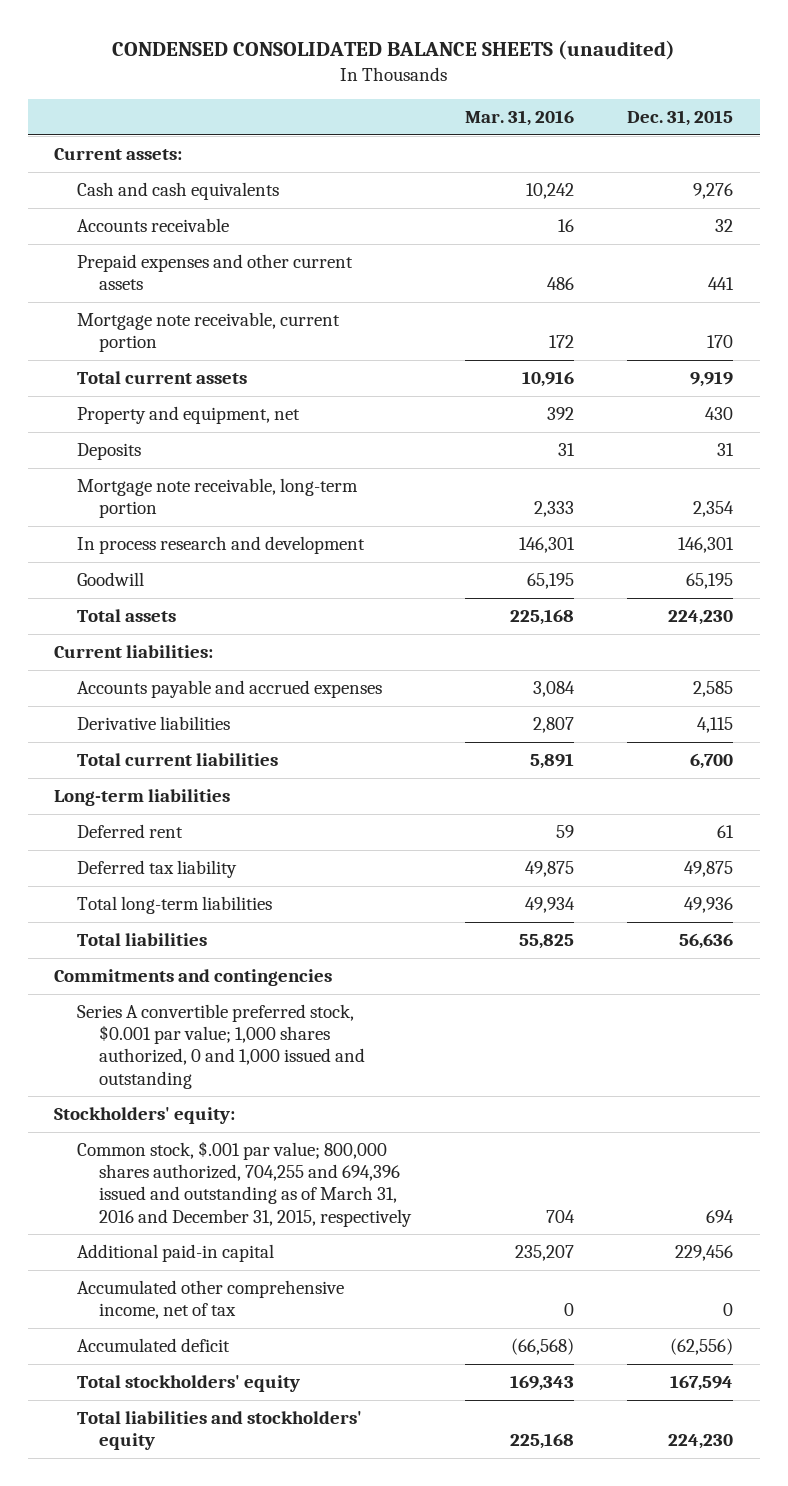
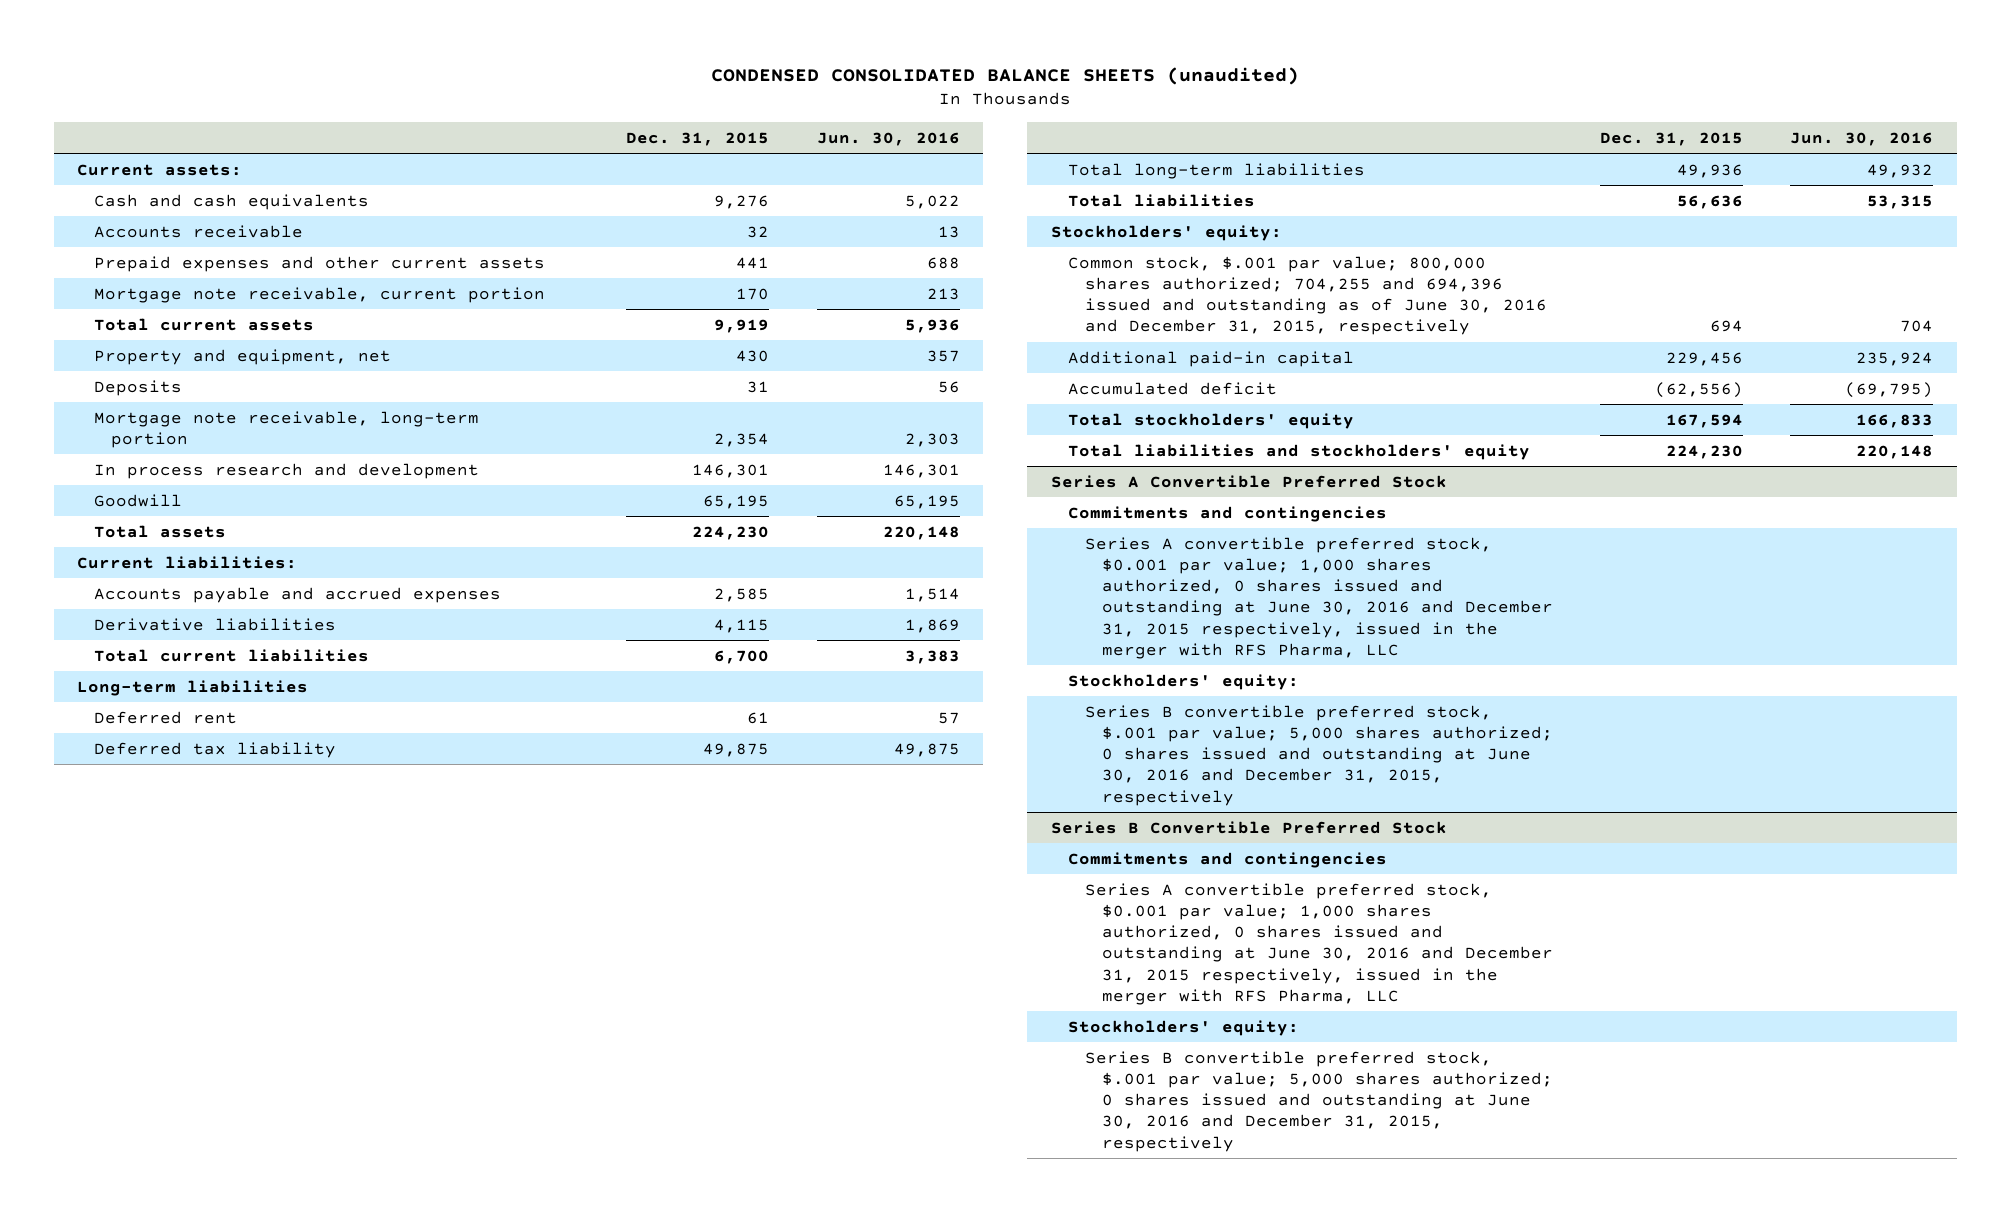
- | Mar. 31, 2016 | Dec. 31, 2015
+ | Dec. 31, 2015 | Jun. 30, 2016
- Commitments and contingencies
- Series A convertible preferred stock, $0.001 par value; 1,000 shares authorized, 0 and 1,000 issued and outstanding
- Common stock, $.001 par value; 800,000 shares authorized, 704,255 and 694,396 issued and outstanding as of March 31, 2016 and December 31, 2015, respectively | 704 | 694
+ Common stock, $.001 par value; 800,000 shares authorized; 704,255 and 694,396 issued and outstanding as of June 30, 2016 and December 31, 2015, respectively | 694 | 704
- Accumulated other comprehensive income, net of tax | 0 | 0
+ Series A Convertible Preferred Stock
+ Commitments and contingencies
+ Series A convertible preferred stock, $0.001 par value; 1,000 shares authorized, 0 shares issued and outstanding at June 30, 2016 and December 31, 2015 respectively, issued in the merger with RFS Pharma, LLC
+ Stockholders' equity:
+ Series B convertible preferred stock, $.001 par value; 5,000 shares authorized; 0 shares issued and outstanding at June 30, 2016 and December 31, 2015, respectively
+ Series B Convertible Preferred Stock
+ Commitments and contingencies
+ Series A convertible preferred stock, $0.001 par value; 1,000 shares authorized, 0 shares issued and outstanding at June 30, 2016 and December 31, 2015 respectively, issued in the merger with RFS Pharma, LLC
+ Stockholders' equity:
+ Series B convertible preferred stock, $.001 par value; 5,000 shares authorized; 0 shares issued and outstanding at June 30, 2016 and December 31, 2015, respectively

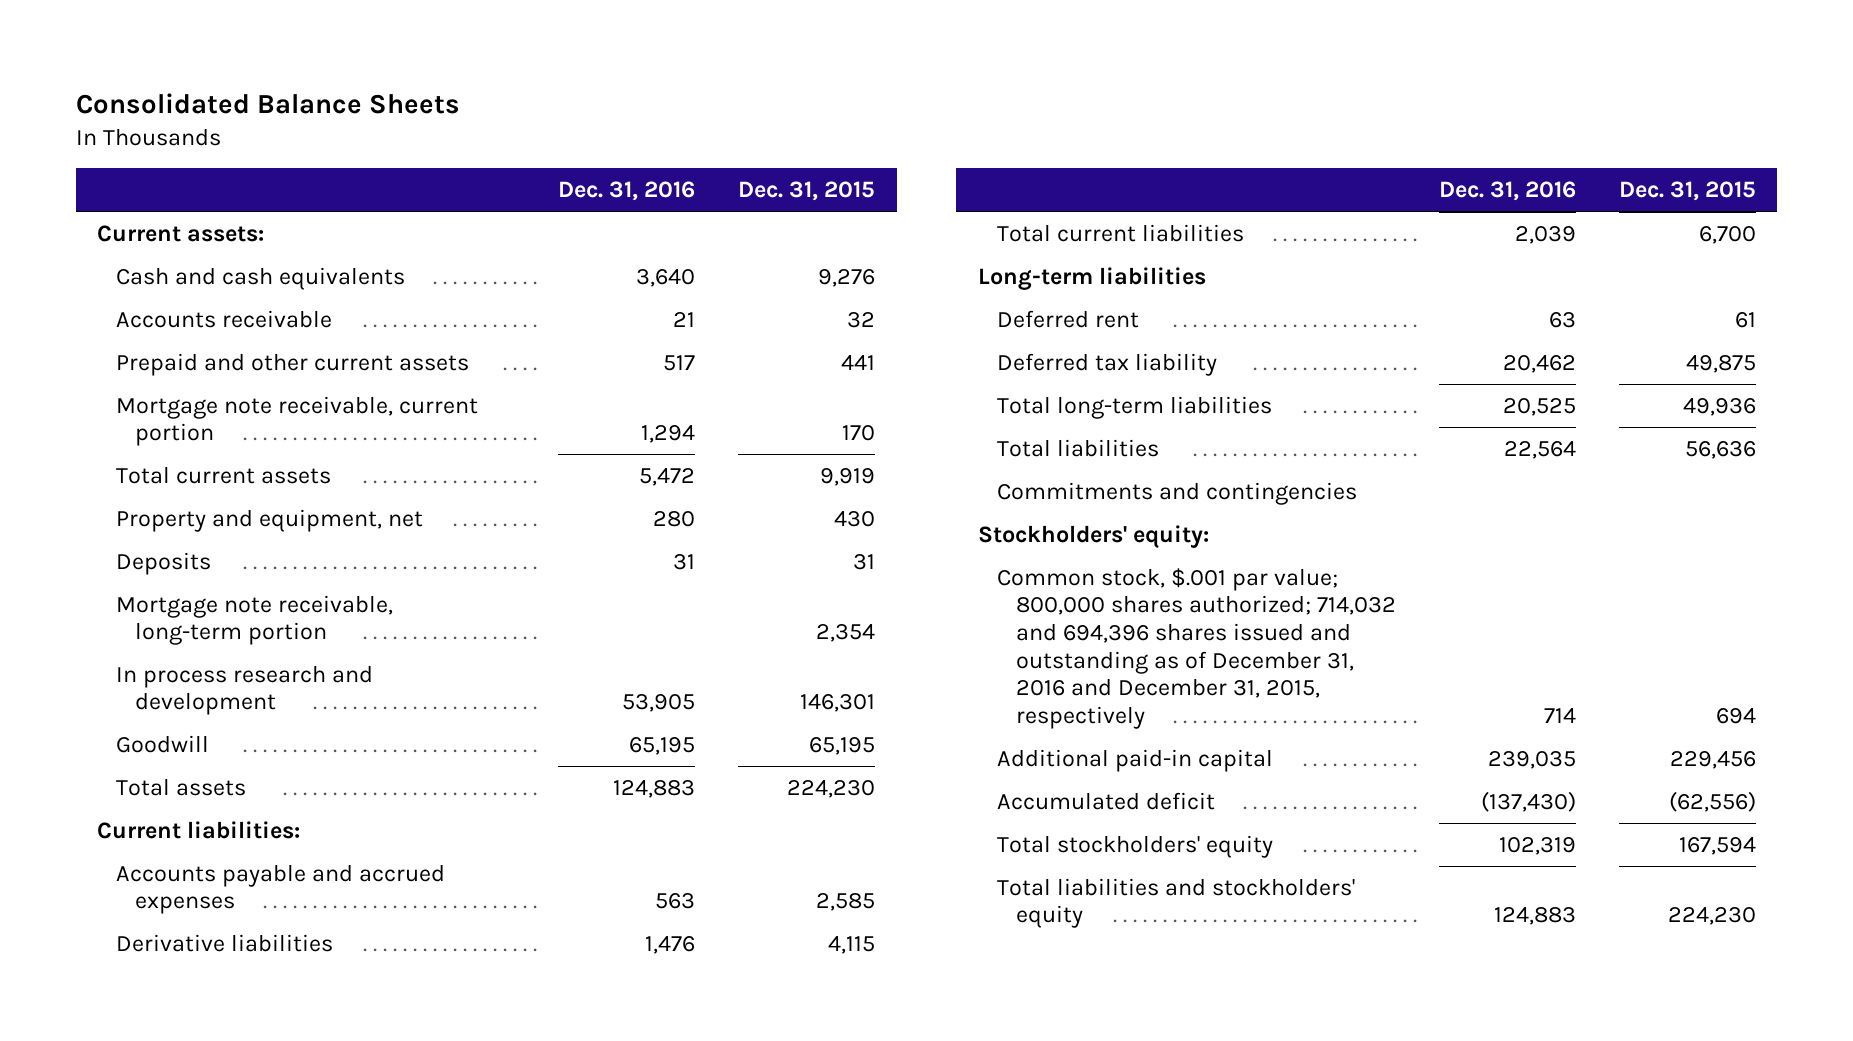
- CONDENSED CONSOLIDATED BALANCE SHEETS (unaudited)
+ Consolidated Balance Sheets
- | Dec. 31, 2015 | Jun. 30, 2016
+ | Dec. 31, 2016 | Dec. 31, 2015
- Prepaid expenses and other current assets | 441 | 688
+ Prepaid and other current assets | 517 | 441
+ Commitments and contingencies
- Common stock, $.001 par value; 800,000 shares authorized; 704,255 and 694,396 issued and outstanding as of June 30, 2016 and December 31, 2015, respectively | 694 | 704
+ Common stock, $.001 par value; 800,000 shares authorized; 714,032 and 694,396 shares issued and outstanding as of December 31, 2016 and December 31, 2015, respectively | 714 | 694
- Series A Convertible Preferred Stock
- Commitments and contingencies
- Series A convertible preferred stock, $0.001 par value; 1,000 shares authorized, 0 shares issued and outstanding at June 30, 2016 and December 31, 2015 respectively, issued in the merger with RFS Pharma, LLC
- Stockholders' equity:
- Series B convertible preferred stock, $.001 par value; 5,000 shares authorized; 0 shares issued and outstanding at June 30, 2016 and December 31, 2015, respectively
- Series B Convertible Preferred Stock
- Commitments and contingencies
- Series A convertible preferred stock, $0.001 par value; 1,000 shares authorized, 0 shares issued and outstanding at June 30, 2016 and December 31, 2015 respectively, issued in the merger with RFS Pharma, LLC
- Stockholders' equity:
- Series B convertible preferred stock, $.001 par value; 5,000 shares authorized; 0 shares issued and outstanding at June 30, 2016 and December 31, 2015, respectively

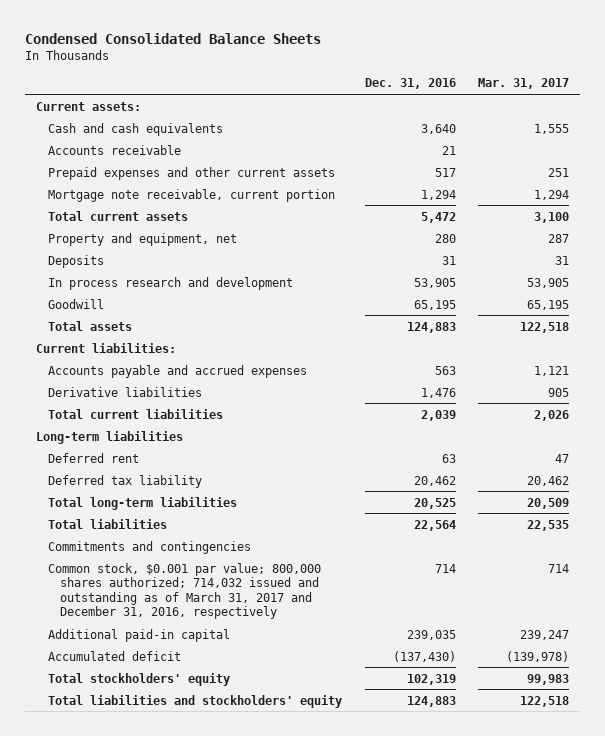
- Consolidated Balance Sheets
+ Condensed Consolidated Balance Sheets
- | Dec. 31, 2016 | Dec. 31, 2015
+ | Dec. 31, 2016 | Mar. 31, 2017
- Prepaid and other current assets | 517 | 441
+ Prepaid expenses and other current assets | 517 | 251
- Mortgage note receivable, long-term portion | | 2,354
- Stockholders' equity:
- Common stock, $.001 par value; 800,000 shares authorized; 714,032 and 694,396 shares issued and outstanding as of December 31, 2016 and December 31, 2015, respectively | 714 | 694
+ Common stock, $0.001 par value; 800,000 shares authorized; 714,032 issued and outstanding as of March 31, 2017 and December 31, 2016, respectively | 714 | 714

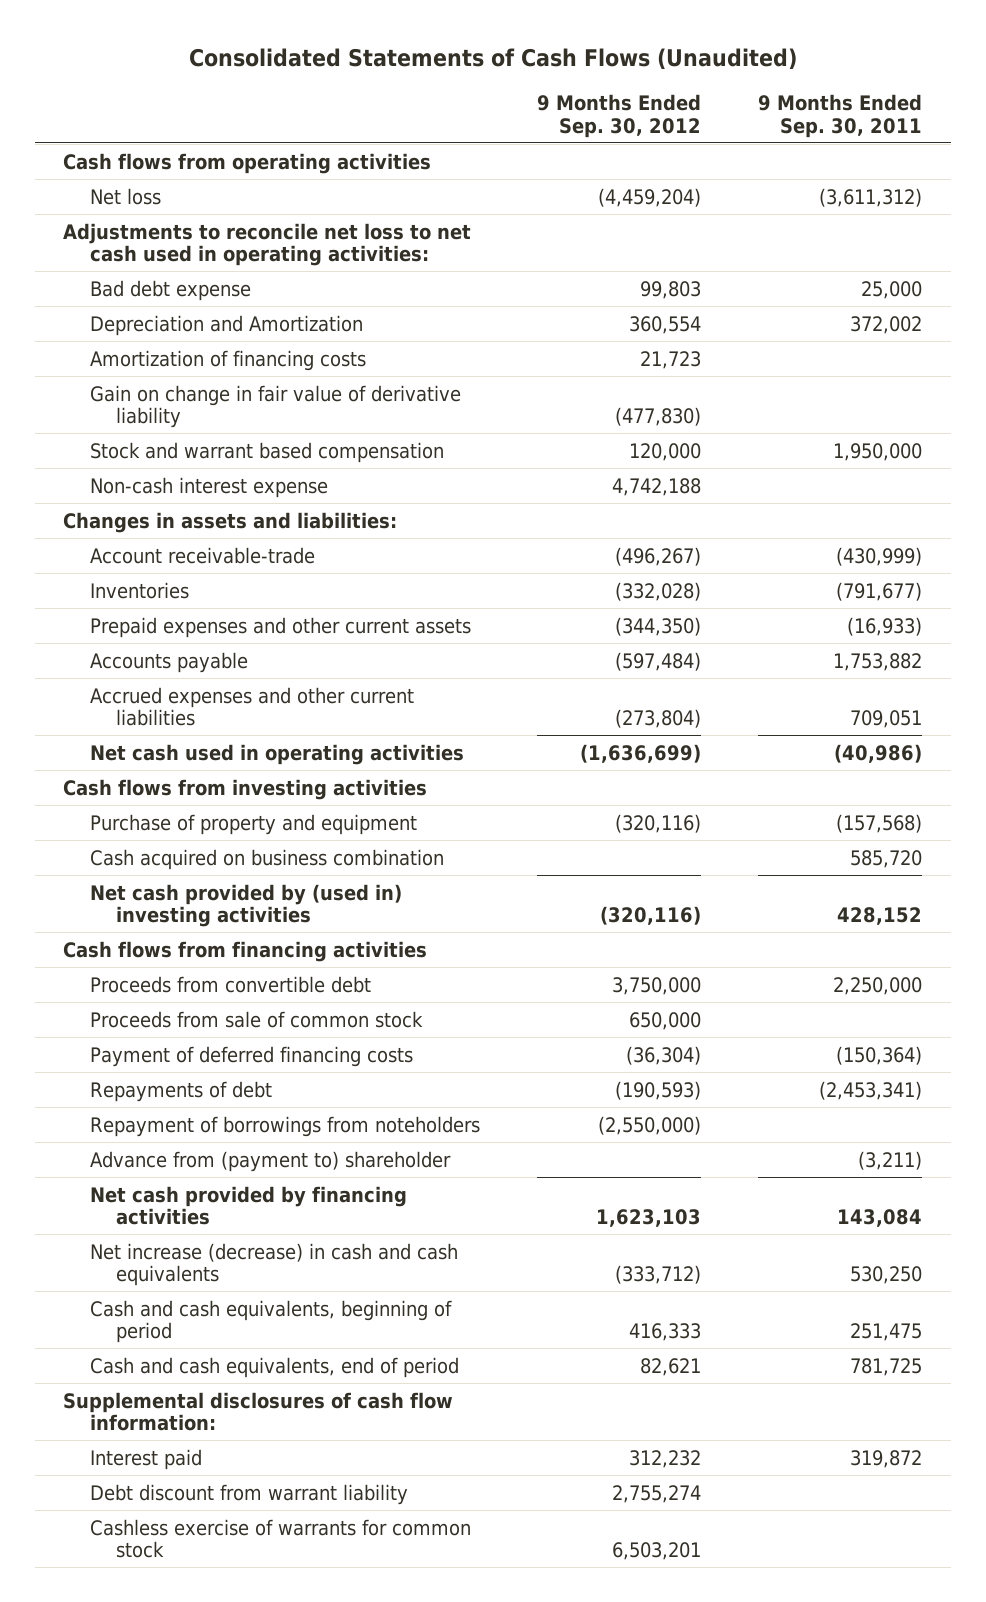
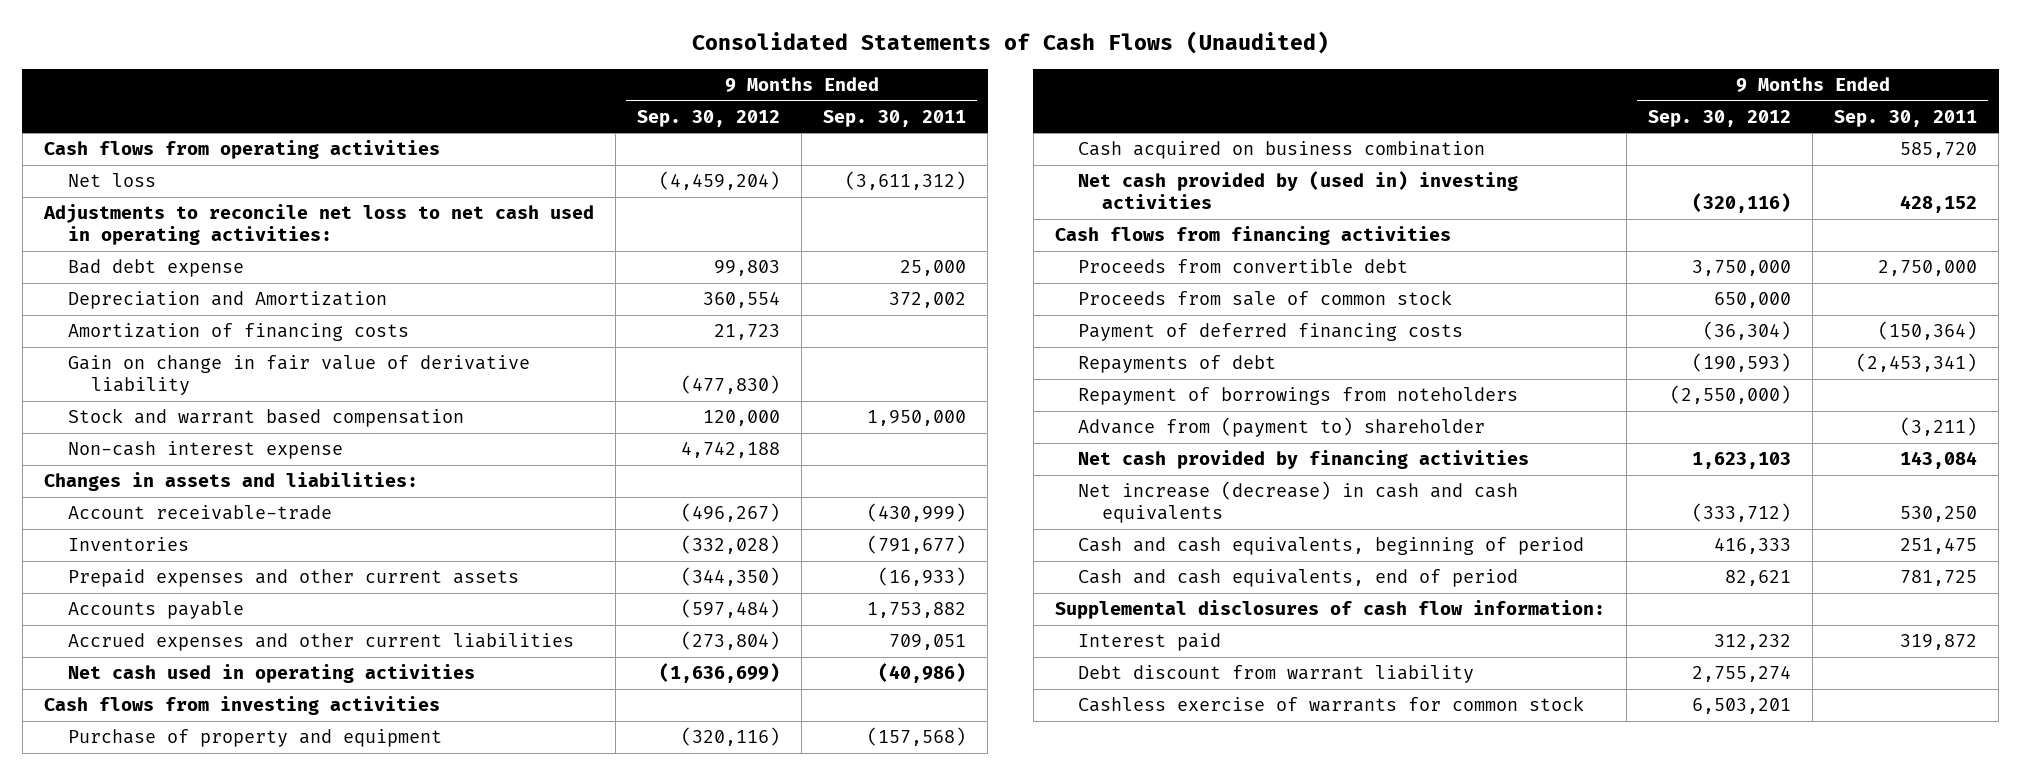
- Proceeds from convertible debt | 3,750,000 | 2,250,000
+ Proceeds from convertible debt | 3,750,000 | 2,750,000

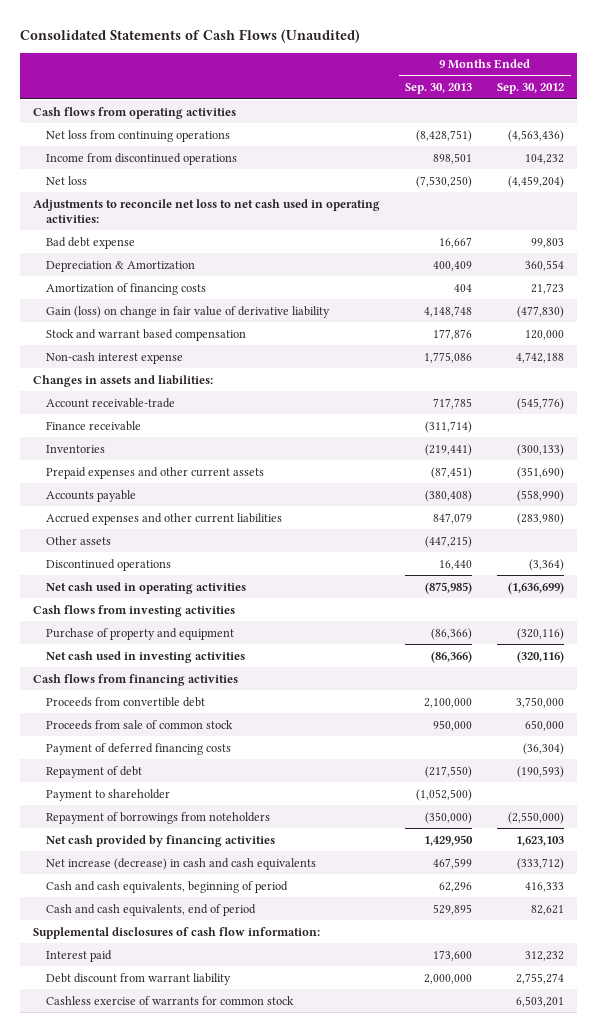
- | 9 Months Ended Sep. 30, 2012 | 9 Months Ended Sep. 30, 2011
+ | 9 Months Ended Sep. 30, 2013 | 9 Months Ended Sep. 30, 2012
+ Net loss from continuing operations | (8,428,751) | (4,563,436)
+ Income from discontinued operations | 898,501 | 104,232
- Depreciation and Amortization | 360,554 | 372,002
+ Depreciation & Amortization | 400,409 | 360,554
- Gain on change in fair value of derivative liability | (477,830) |
+ Gain (loss) on change in fair value of derivative liability | 4,148,748 | (477,830)
- Account receivable-trade | (496,267) | (430,999)
- Inventories | (332,028) | (791,677)
- Prepaid expenses and other current assets | (344,350) | (16,933)
- Accounts payable | (597,484) | 1,753,882
- Accrued expenses and other current liabilities | (273,804) | 709,051
+ Account receivable-trade | 717,785 | (545,776)
+ Finance receivable | (311,714) |
+ Inventories | (219,441) | (300,133)
+ Prepaid expenses and other current assets | (87,451) | (351,690)
+ Accounts payable | (380,408) | (558,990)
+ Accrued expenses and other current liabilities | 847,079 | (283,980)
+ Other assets | (447,215) |
+ Discontinued operations | 16,440 | (3,364)
- Cash acquired on business combination | | 585,720
- Net cash provided by (used in) investing activities | (320,116) | 428,152
+ Net cash used in investing activities | (86,366) | (320,116)
- Repayments of debt | (190,593) | (2,453,341)
+ Repayment of debt | (217,550) | (190,593)
+ Payment to shareholder | (1,052,500) |
- Advance from (payment to) shareholder | | (3,211)

